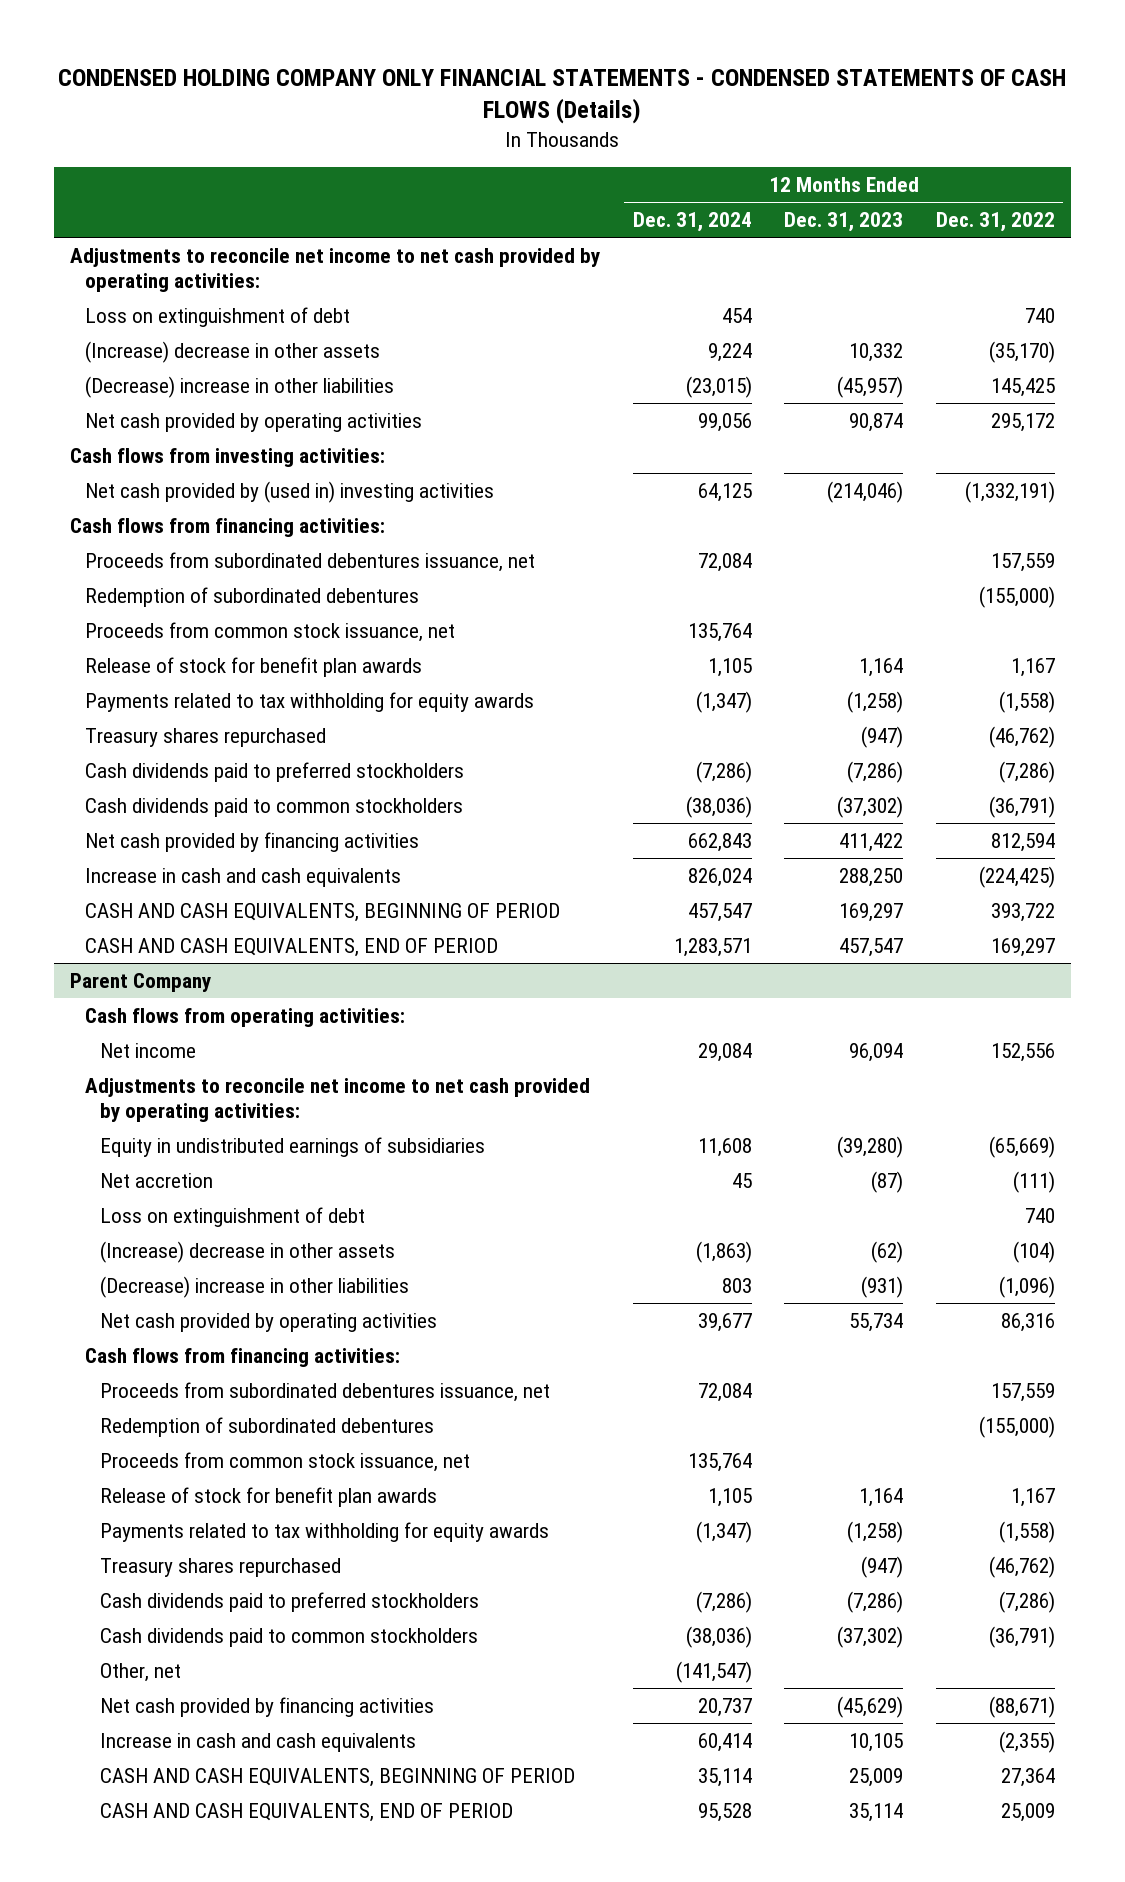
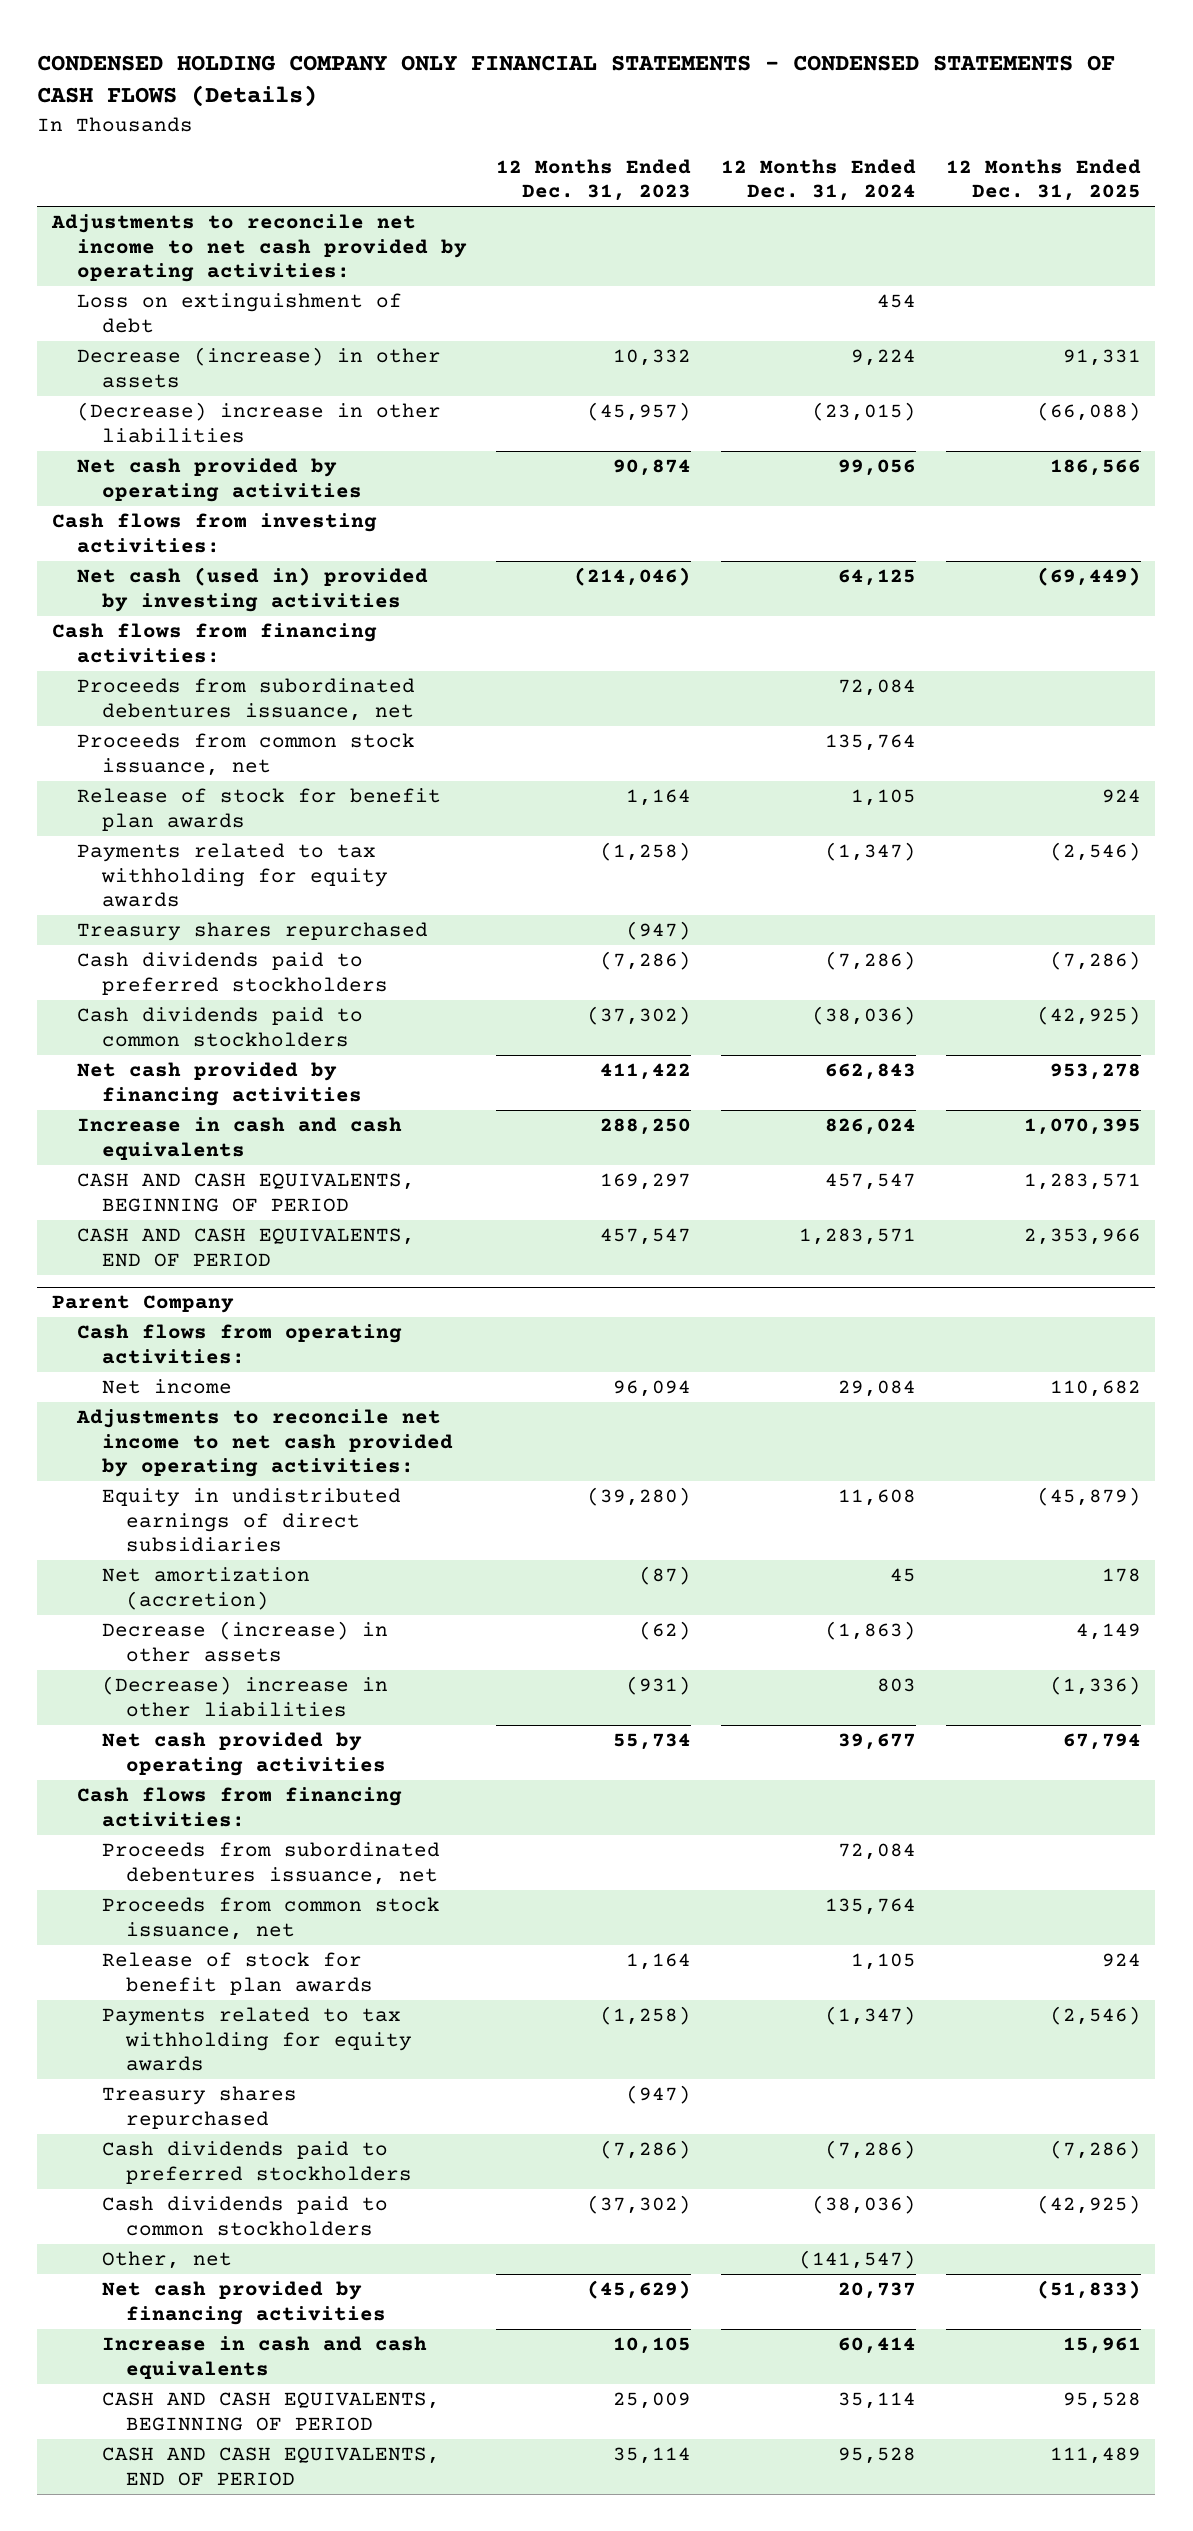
- | 12 Months Ended Dec. 31, 2024 | 12 Months Ended Dec. 31, 2023 | 12 Months Ended Dec. 31, 2022
+ | 12 Months Ended Dec. 31, 2023 | 12 Months Ended Dec. 31, 2024 | 12 Months Ended Dec. 31, 2025
- (Increase) decrease in other assets | 9,224 | 10,332 | (35,170)
+ Decrease (increase) in other assets | 10,332 | 9,224 | 91,331
- Net cash provided by (used in) investing activities | 64,125 | (214,046) | (1,332,191)
+ Net cash (used in) provided by investing activities | (214,046) | 64,125 | (69,449)
- Redemption of subordinated debentures | | | (155,000)
@ Parent Company
- Equity in undistributed earnings of subsidiaries | 11,608 | (39,280) | (65,669)
- Net accretion | 45 | (87) | (111)
- Loss on extinguishment of debt | | | 740
- (Increase) decrease in other assets | (1,863) | (62) | (104)
+ Equity in undistributed earnings of direct subsidiaries | (39,280) | 11,608 | (45,879)
+ Net amortization (accretion) | (87) | 45 | 178
+ Decrease (increase) in other assets | (62) | (1,863) | 4,149
- Redemption of subordinated debentures | | | (155,000)

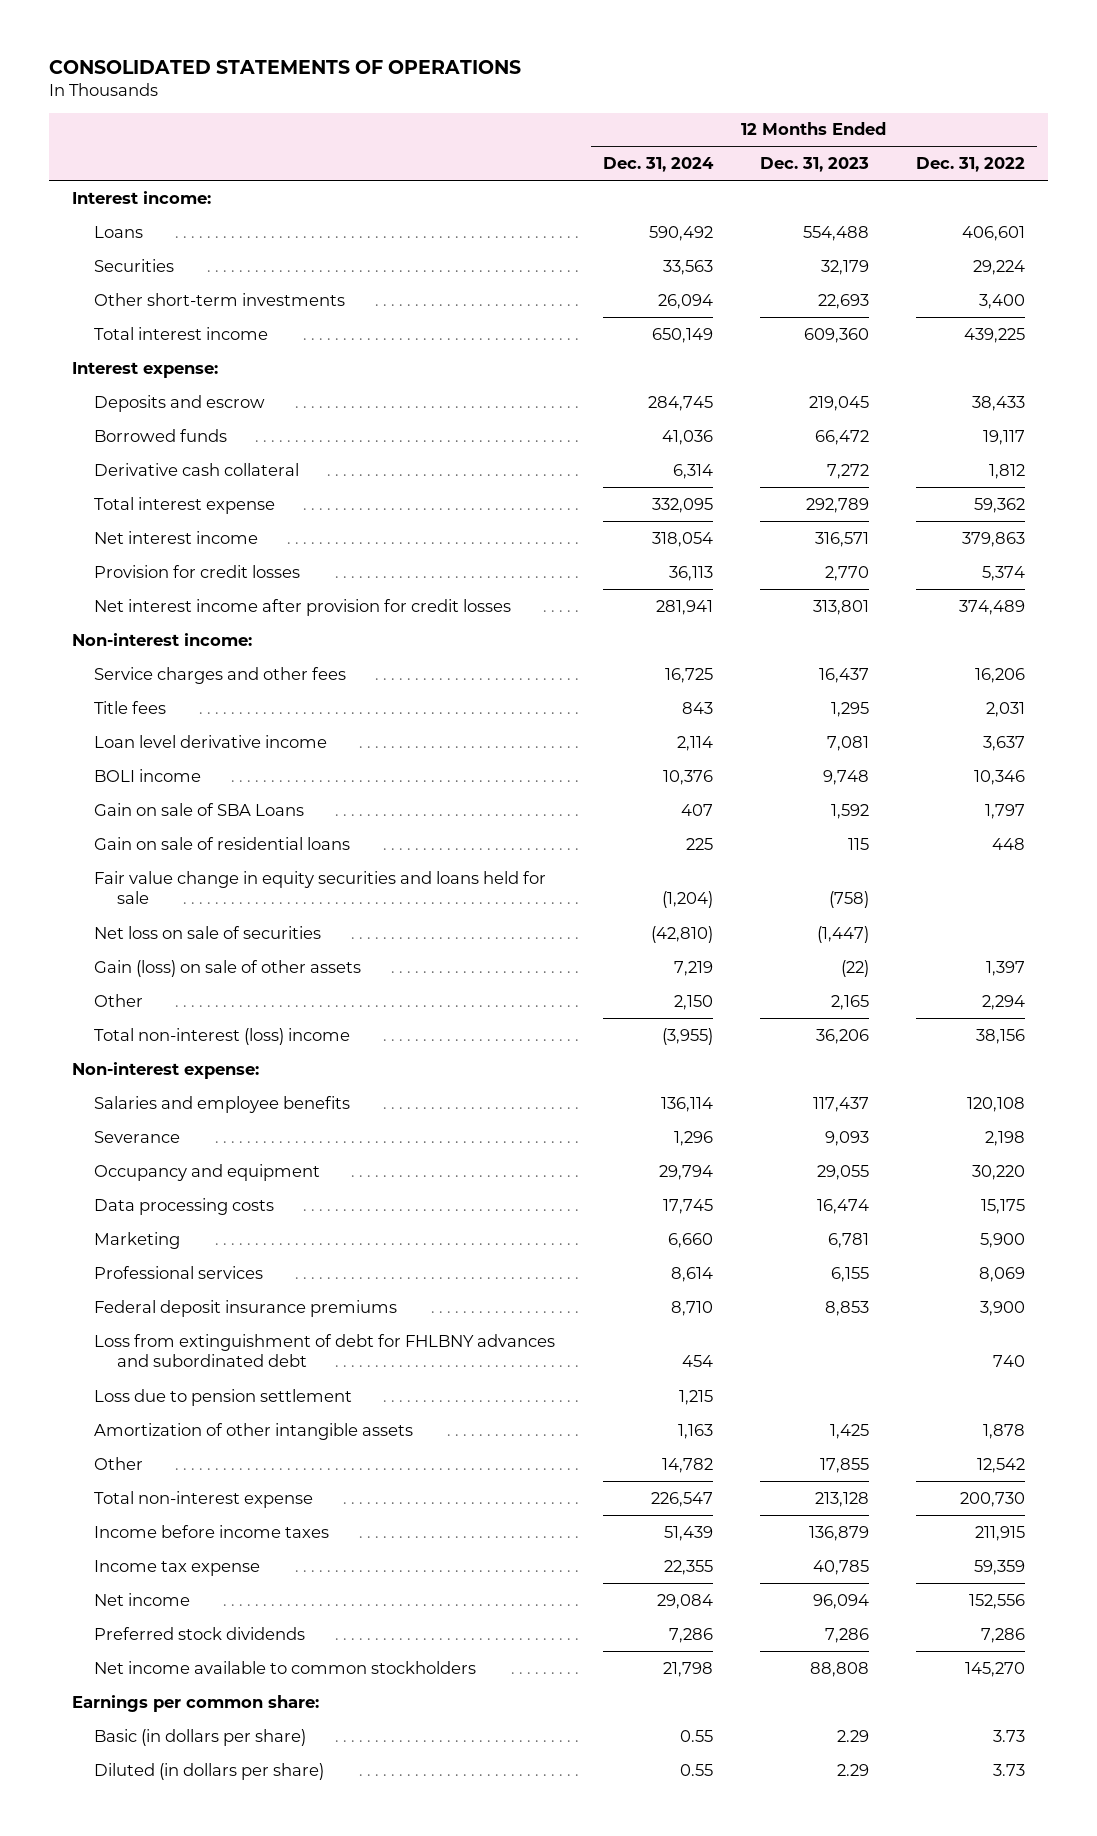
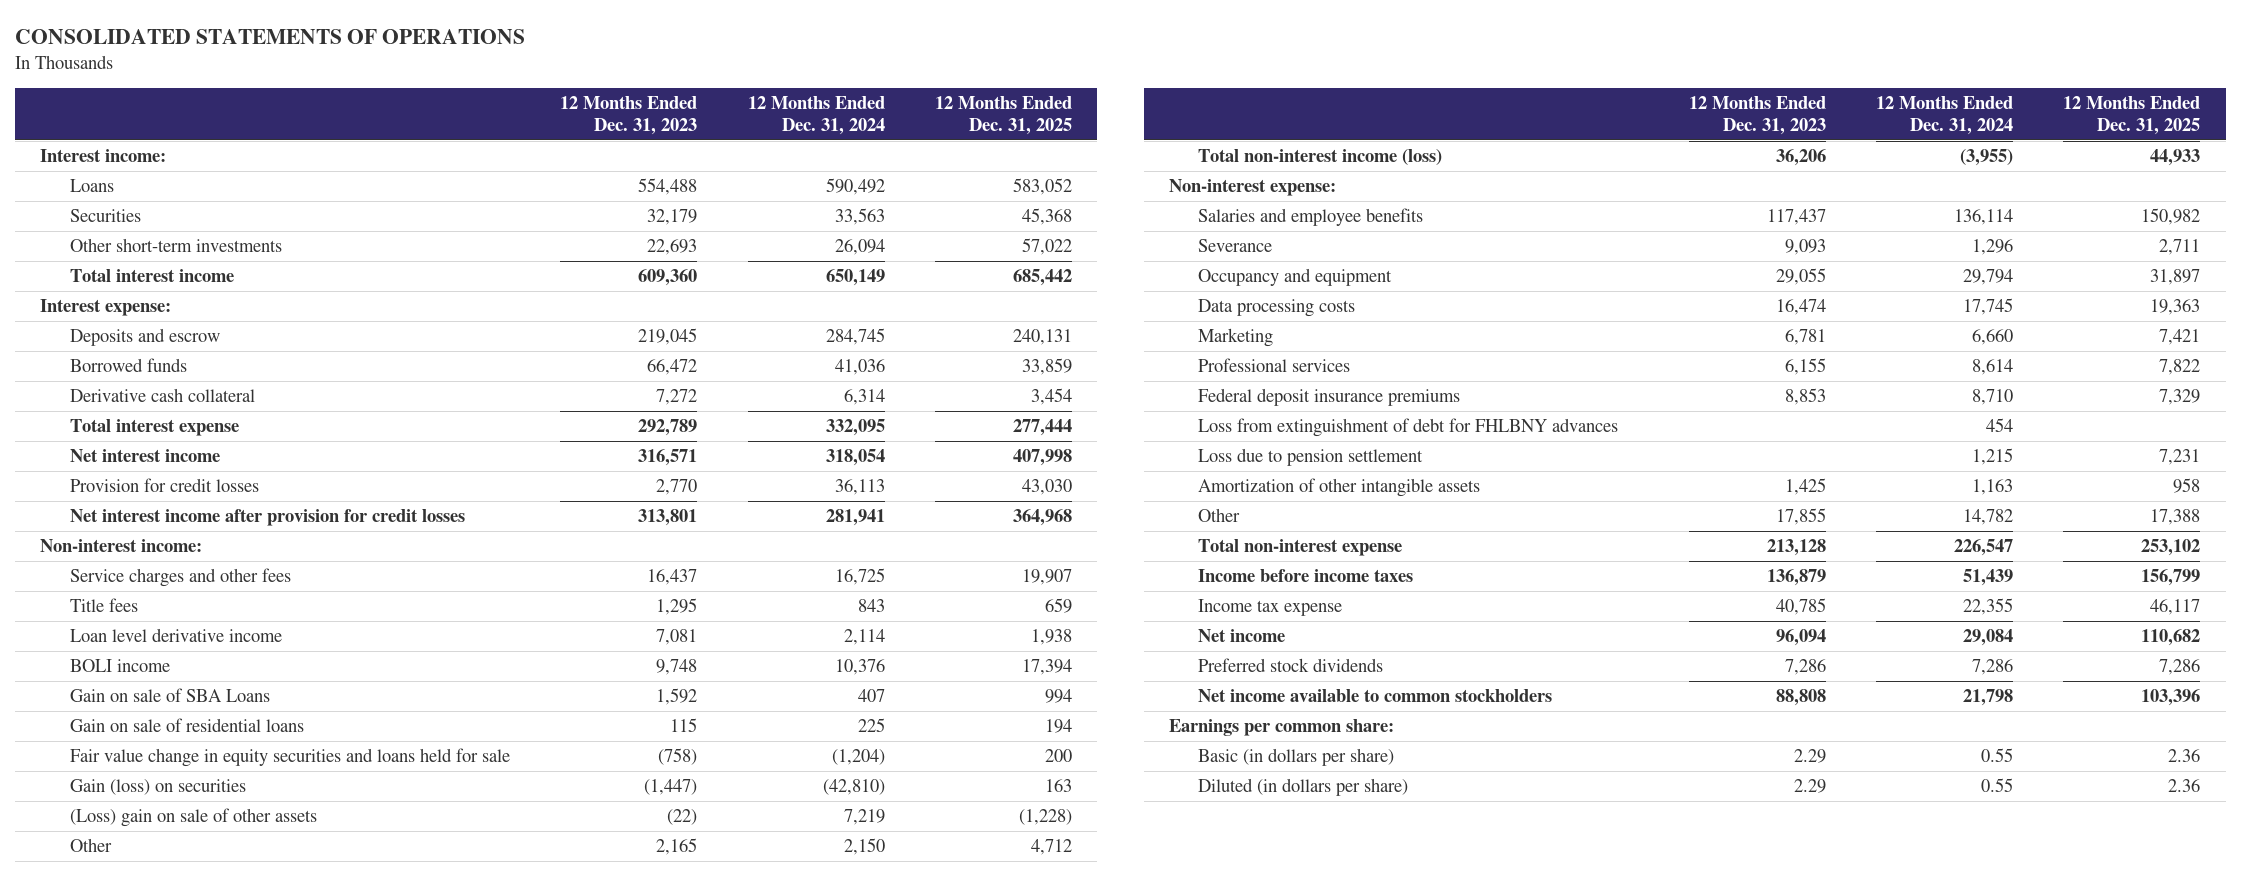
- | 12 Months Ended Dec. 31, 2024 | 12 Months Ended Dec. 31, 2023 | 12 Months Ended Dec. 31, 2022
+ | 12 Months Ended Dec. 31, 2023 | 12 Months Ended Dec. 31, 2024 | 12 Months Ended Dec. 31, 2025
- Net loss on sale of securities | (42,810) | (1,447) |
- Gain (loss) on sale of other assets | 7,219 | (22) | 1,397
+ Gain (loss) on securities | (1,447) | (42,810) | 163
+ (Loss) gain on sale of other assets | (22) | 7,219 | (1,228)
- Total non-interest (loss) income | (3,955) | 36,206 | 38,156
+ Total non-interest income (loss) | 36,206 | (3,955) | 44,933
- Loss from extinguishment of debt for FHLBNY advances and subordinated debt | 454 | | 740
+ Loss from extinguishment of debt for FHLBNY advances | | 454 |

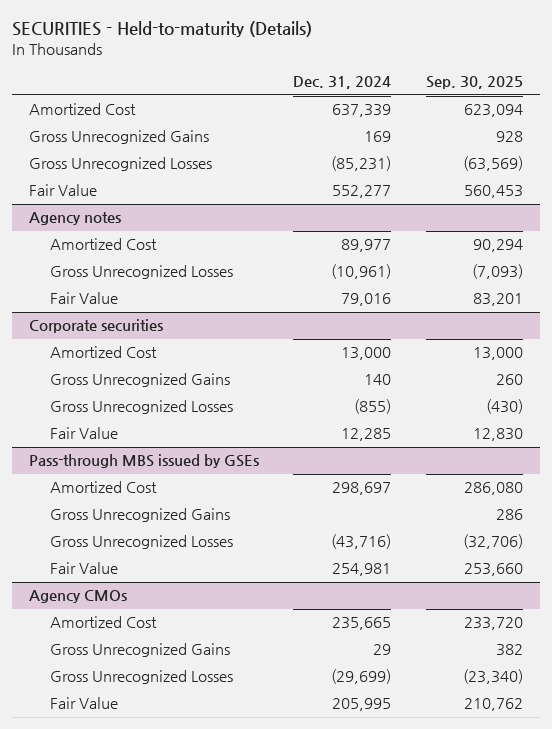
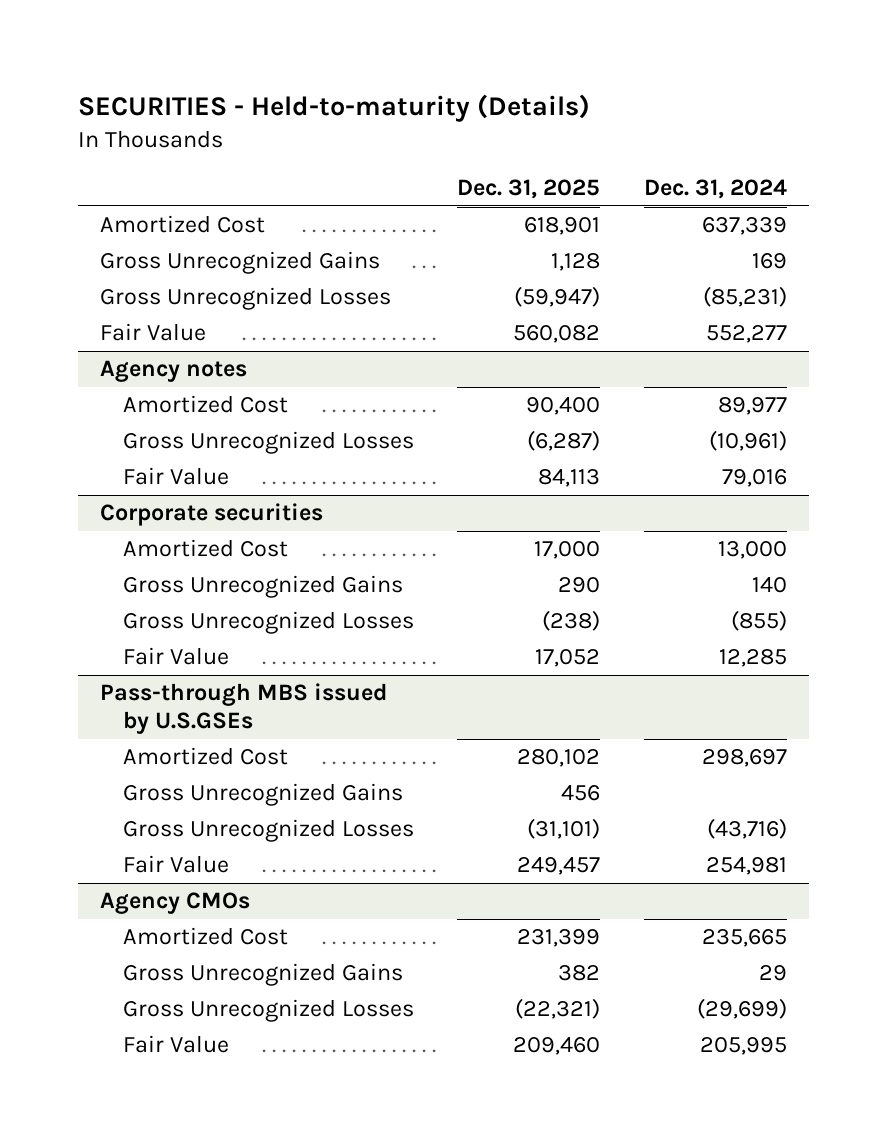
- | Dec. 31, 2024 | Sep. 30, 2025
+ | Dec. 31, 2025 | Dec. 31, 2024
- Pass-through MBS issued by GSEs
+ Pass-through MBS issued by U.S.GSEs

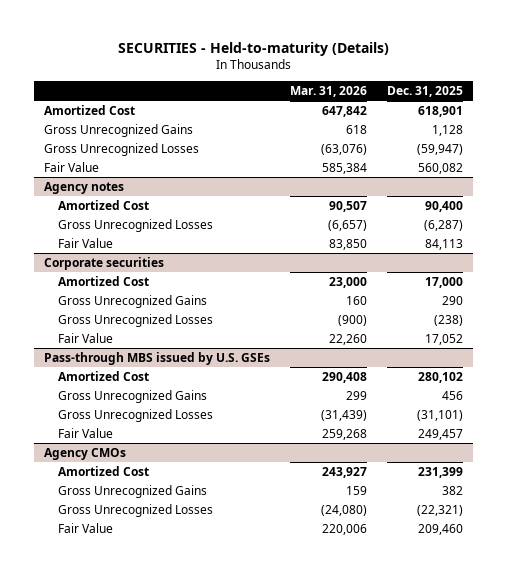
- | Dec. 31, 2025 | Dec. 31, 2024
+ | Mar. 31, 2026 | Dec. 31, 2025
- Pass-through MBS issued by U.S.GSEs
+ Pass-through MBS issued by U.S. GSEs

